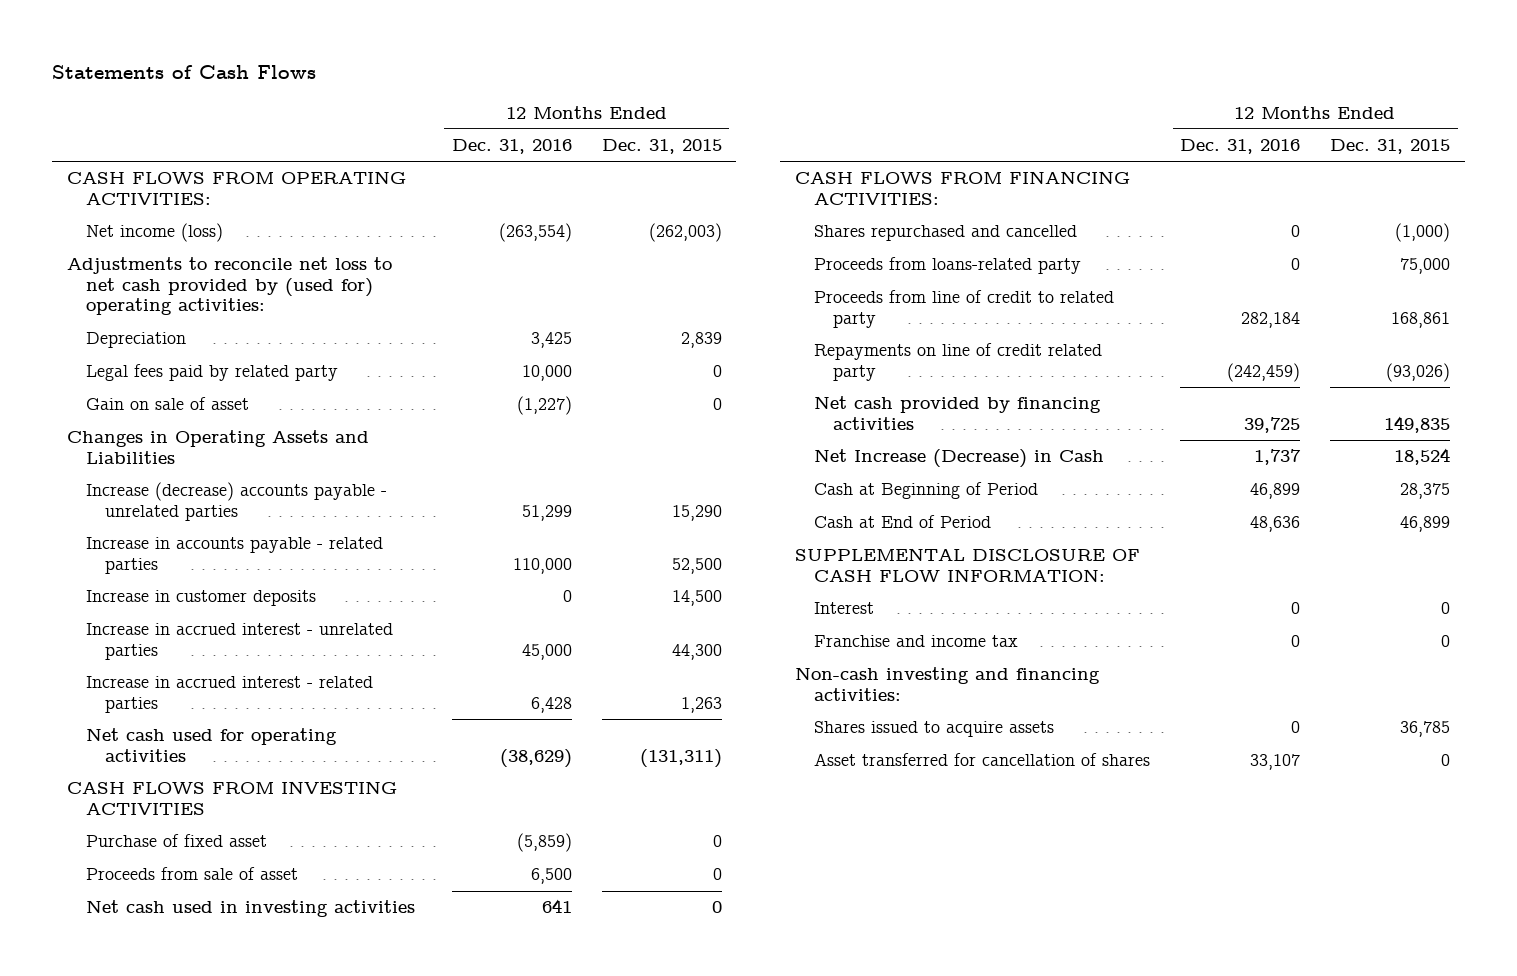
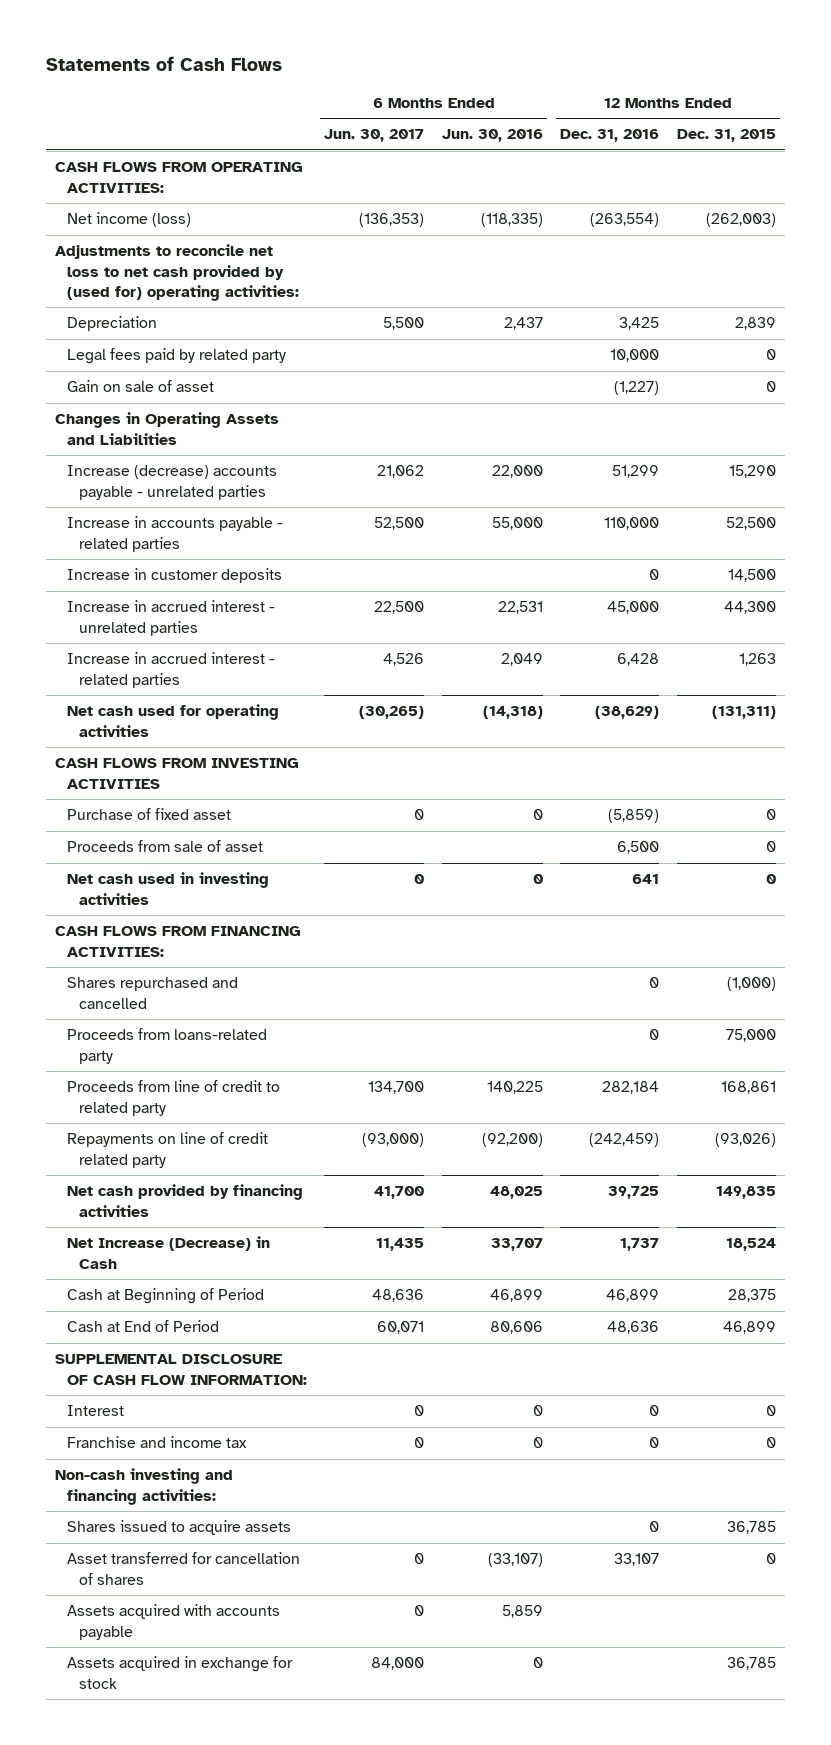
- | 12 Months Ended Dec. 31, 2016 | 12 Months Ended Dec. 31, 2015
+ | 6 Months Ended Jun. 30, 2017 | 6 Months Ended Jun. 30, 2016 | 12 Months Ended Dec. 31, 2016 | 12 Months Ended Dec. 31, 2015
+ Assets acquired with accounts payable | 0 | 5,859 | |
+ Assets acquired in exchange for stock | 84,000 | 0 | | 36,785

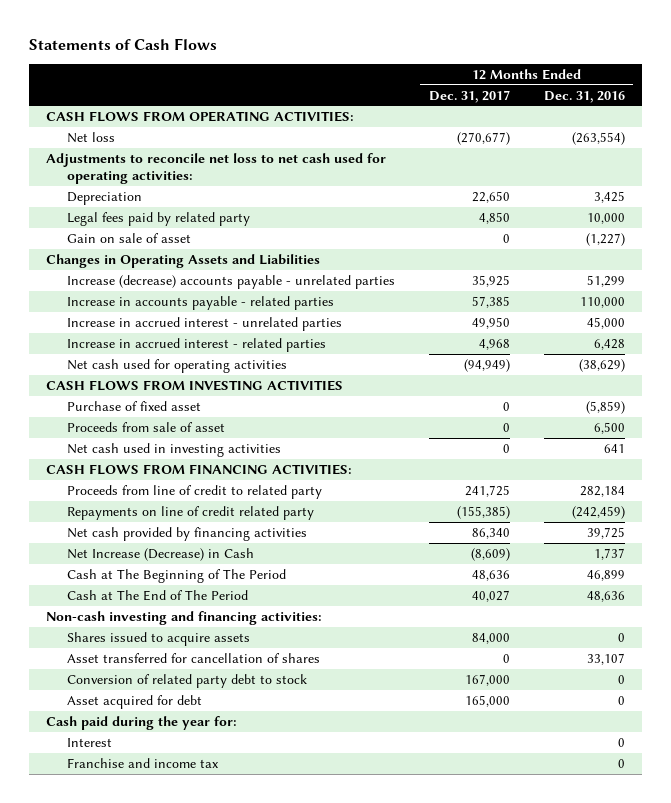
- | 6 Months Ended Jun. 30, 2017 | 6 Months Ended Jun. 30, 2016 | 12 Months Ended Dec. 31, 2016 | 12 Months Ended Dec. 31, 2015
+ | 12 Months Ended Dec. 31, 2017 | 12 Months Ended Dec. 31, 2016
- Net income (loss) | (136,353) | (118,335) | (263,554) | (262,003)
- Adjustments to reconcile net loss to net cash provided by (used for) operating activities:
+ Net loss | (270,677) | (263,554)
+ Adjustments to reconcile net loss to net cash used for operating activities:
- Increase in customer deposits | | | 0 | 14,500
- Shares repurchased and cancelled | | | 0 | (1,000)
- Proceeds from loans-related party | | | 0 | 75,000
- Cash at Beginning of Period | 48,636 | 46,899 | 46,899 | 28,375
- Cash at End of Period | 60,071 | 80,606 | 48,636 | 46,899
- SUPPLEMENTAL DISCLOSURE OF CASH FLOW INFORMATION:
+ Cash at The Beginning of The Period | 48,636 | 46,899
+ Cash at The End of The Period | 40,027 | 48,636
- Assets acquired with accounts payable | 0 | 5,859 | |
- Assets acquired in exchange for stock | 84,000 | 0 | | 36,785
+ Conversion of related party debt to stock | 167,000 | 0
+ Asset acquired for debt | 165,000 | 0
+ Cash paid during the year for:
moved down: Interest | | 0
moved down: Franchise and income tax | | 0

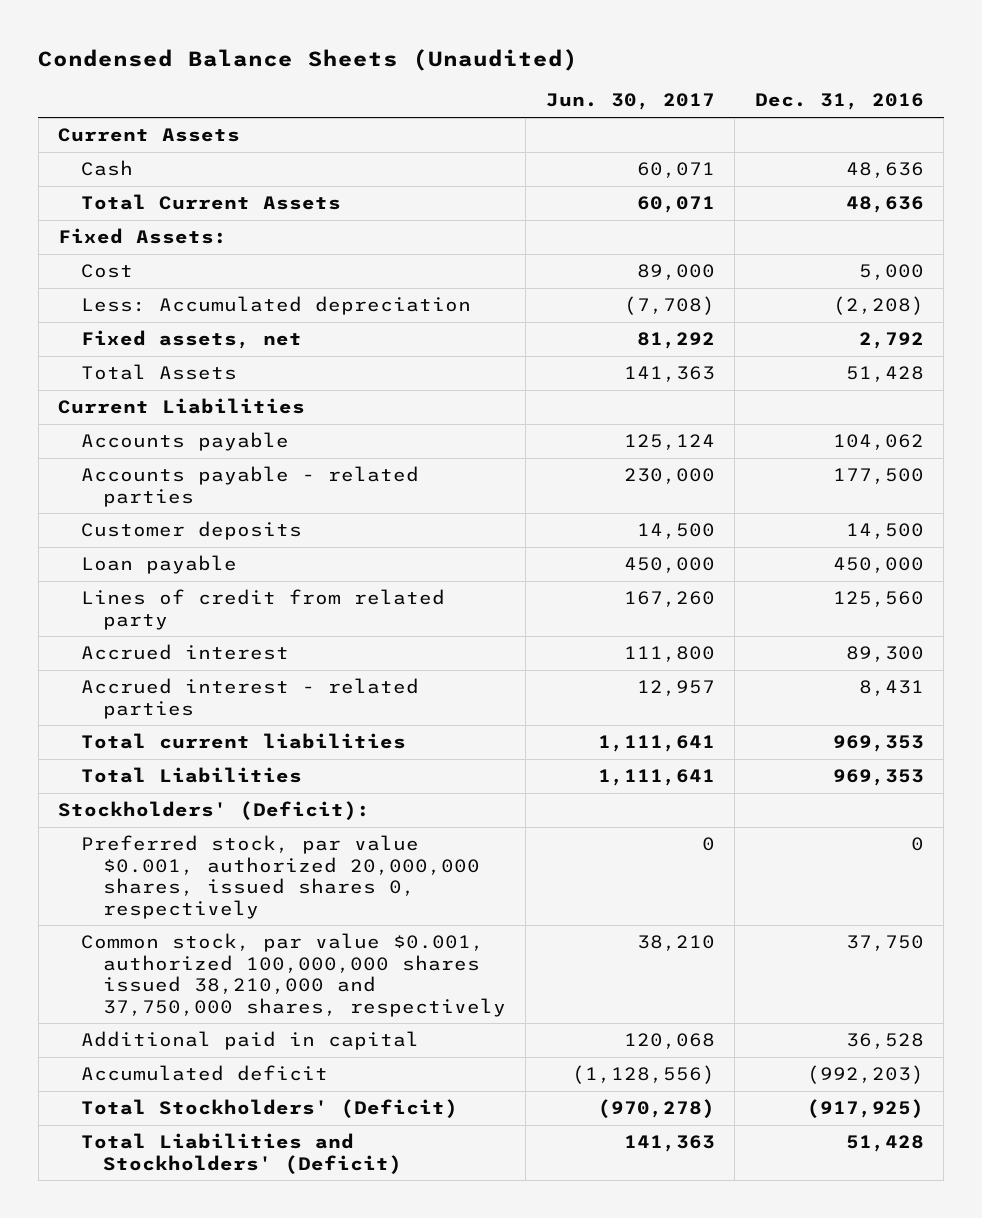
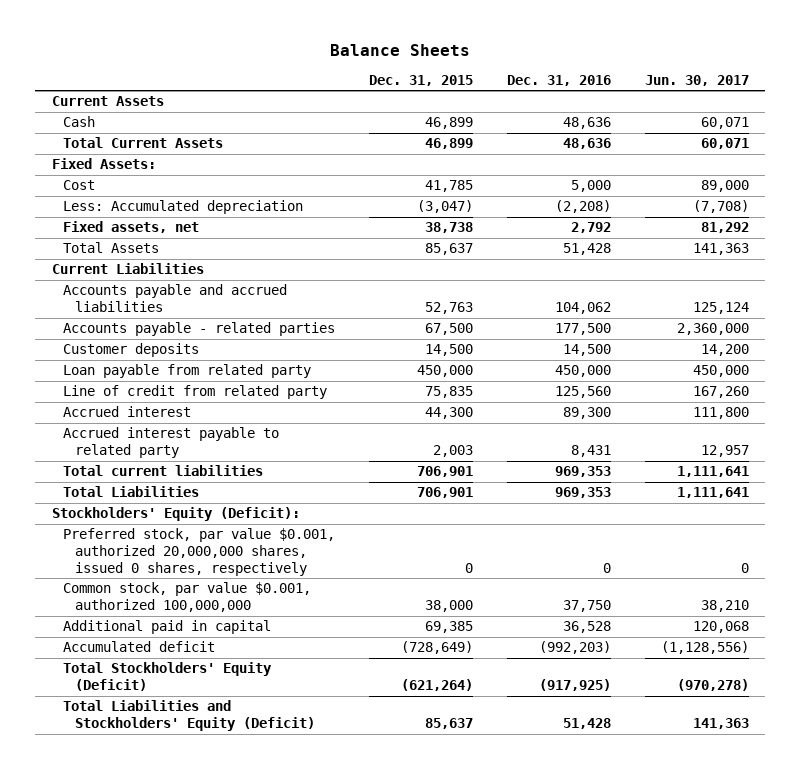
- Condensed Balance Sheets (Unaudited)
+ Balance Sheets
- | Jun. 30, 2017 | Dec. 31, 2016
+ | Dec. 31, 2015 | Dec. 31, 2016 | Jun. 30, 2017
- Accounts payable | 125,124 | 104,062
- Accounts payable - related parties | 230,000 | 177,500
- Customer deposits | 14,500 | 14,500
- Loan payable | 450,000 | 450,000
- Lines of credit from related party | 167,260 | 125,560
+ Accounts payable and accrued liabilities | 52,763 | 104,062 | 125,124
+ Accounts payable - related parties | 67,500 | 177,500 | 2,360,000
+ Customer deposits | 14,500 | 14,500 | 14,200
+ Loan payable from related party | 450,000 | 450,000 | 450,000
+ Line of credit from related party | 75,835 | 125,560 | 167,260
- Accrued interest - related parties | 12,957 | 8,431
+ Accrued interest payable to related party | 2,003 | 8,431 | 12,957
- Stockholders' (Deficit):
- Preferred stock, par value $0.001, authorized 20,000,000 shares, issued shares 0, respectively | 0 | 0
- Common stock, par value $0.001, authorized 100,000,000 shares issued 38,210,000 and 37,750,000 shares, respectively | 38,210 | 37,750
+ Stockholders' Equity (Deficit):
+ Preferred stock, par value $0.001, authorized 20,000,000 shares, issued 0 shares, respectively | 0 | 0 | 0
+ Common stock, par value $0.001, authorized 100,000,000 | 38,000 | 37,750 | 38,210
- Total Stockholders' (Deficit) | (970,278) | (917,925)
- Total Liabilities and Stockholders' (Deficit) | 141,363 | 51,428
+ Total Stockholders' Equity (Deficit) | (621,264) | (917,925) | (970,278)
+ Total Liabilities and Stockholders' Equity (Deficit) | 85,637 | 51,428 | 141,363

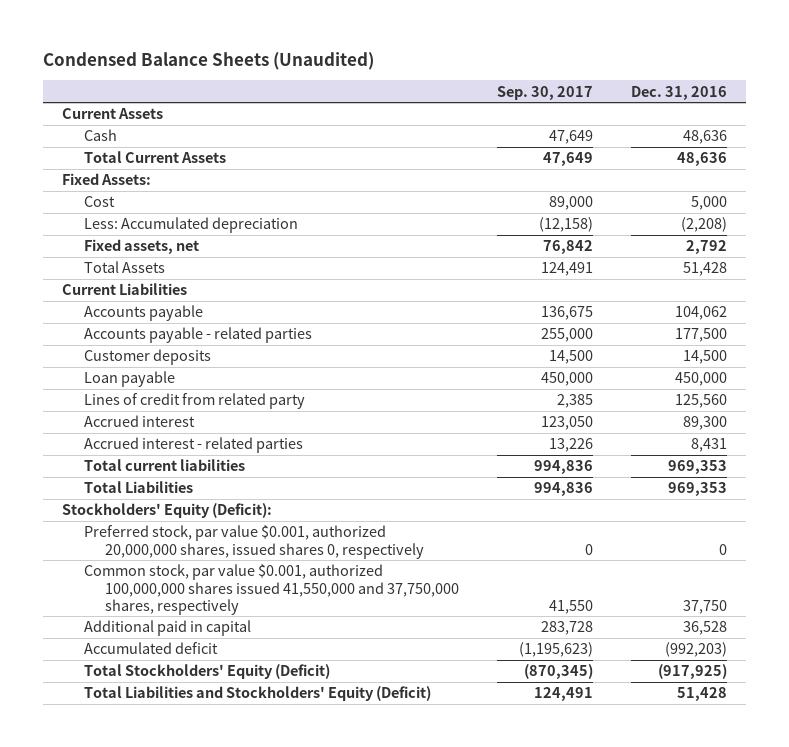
- Balance Sheets
+ Condensed Balance Sheets (Unaudited)
- | Dec. 31, 2015 | Dec. 31, 2016 | Jun. 30, 2017
+ | Sep. 30, 2017 | Dec. 31, 2016
- Accounts payable and accrued liabilities | 52,763 | 104,062 | 125,124
+ Accounts payable | 136,675 | 104,062
- Loan payable from related party | 450,000 | 450,000 | 450,000
- Line of credit from related party | 75,835 | 125,560 | 167,260
+ Loan payable | 450,000 | 450,000
+ Lines of credit from related party | 2,385 | 125,560
- Accrued interest payable to related party | 2,003 | 8,431 | 12,957
+ Accrued interest - related parties | 13,226 | 8,431
- Preferred stock, par value $0.001, authorized 20,000,000 shares, issued 0 shares, respectively | 0 | 0 | 0
- Common stock, par value $0.001, authorized 100,000,000 | 38,000 | 37,750 | 38,210
+ Preferred stock, par value $0.001, authorized 20,000,000 shares, issued shares 0, respectively | 0 | 0
+ Common stock, par value $0.001, authorized 100,000,000 shares issued 41,550,000 and 37,750,000 shares, respectively | 41,550 | 37,750

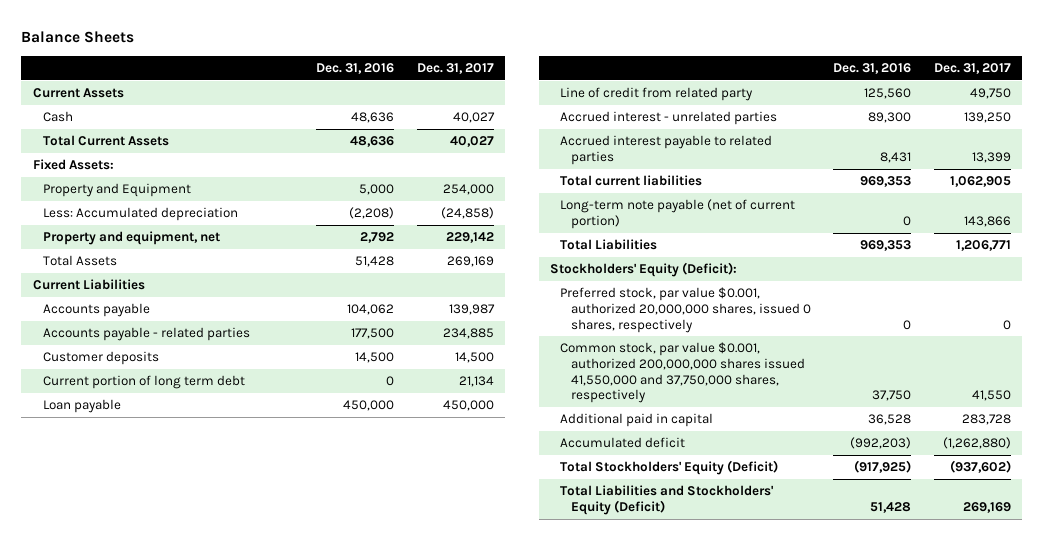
- Condensed Balance Sheets (Unaudited)
+ Balance Sheets
- | Sep. 30, 2017 | Dec. 31, 2016
+ | Dec. 31, 2016 | Dec. 31, 2017
- Cost | 89,000 | 5,000
+ Property and Equipment | 5,000 | 254,000
- Fixed assets, net | 76,842 | 2,792
+ Property and equipment, net | 2,792 | 229,142
+ Current portion of long term debt | 0 | 21,134
- Lines of credit from related party | 2,385 | 125,560
- Accrued interest | 123,050 | 89,300
- Accrued interest - related parties | 13,226 | 8,431
+ Line of credit from related party | 125,560 | 49,750
+ Accrued interest - unrelated parties | 89,300 | 139,250
+ Accrued interest payable to related parties | 8,431 | 13,399
+ Long-term note payable (net of current portion) | 0 | 143,866
- Preferred stock, par value $0.001, authorized 20,000,000 shares, issued shares 0, respectively | 0 | 0
- Common stock, par value $0.001, authorized 100,000,000 shares issued 41,550,000 and 37,750,000 shares, respectively | 41,550 | 37,750
+ Preferred stock, par value $0.001, authorized 20,000,000 shares, issued 0 shares, respectively | 0 | 0
+ Common stock, par value $0.001, authorized 200,000,000 shares issued 41,550,000 and 37,750,000 shares, respectively | 37,750 | 41,550

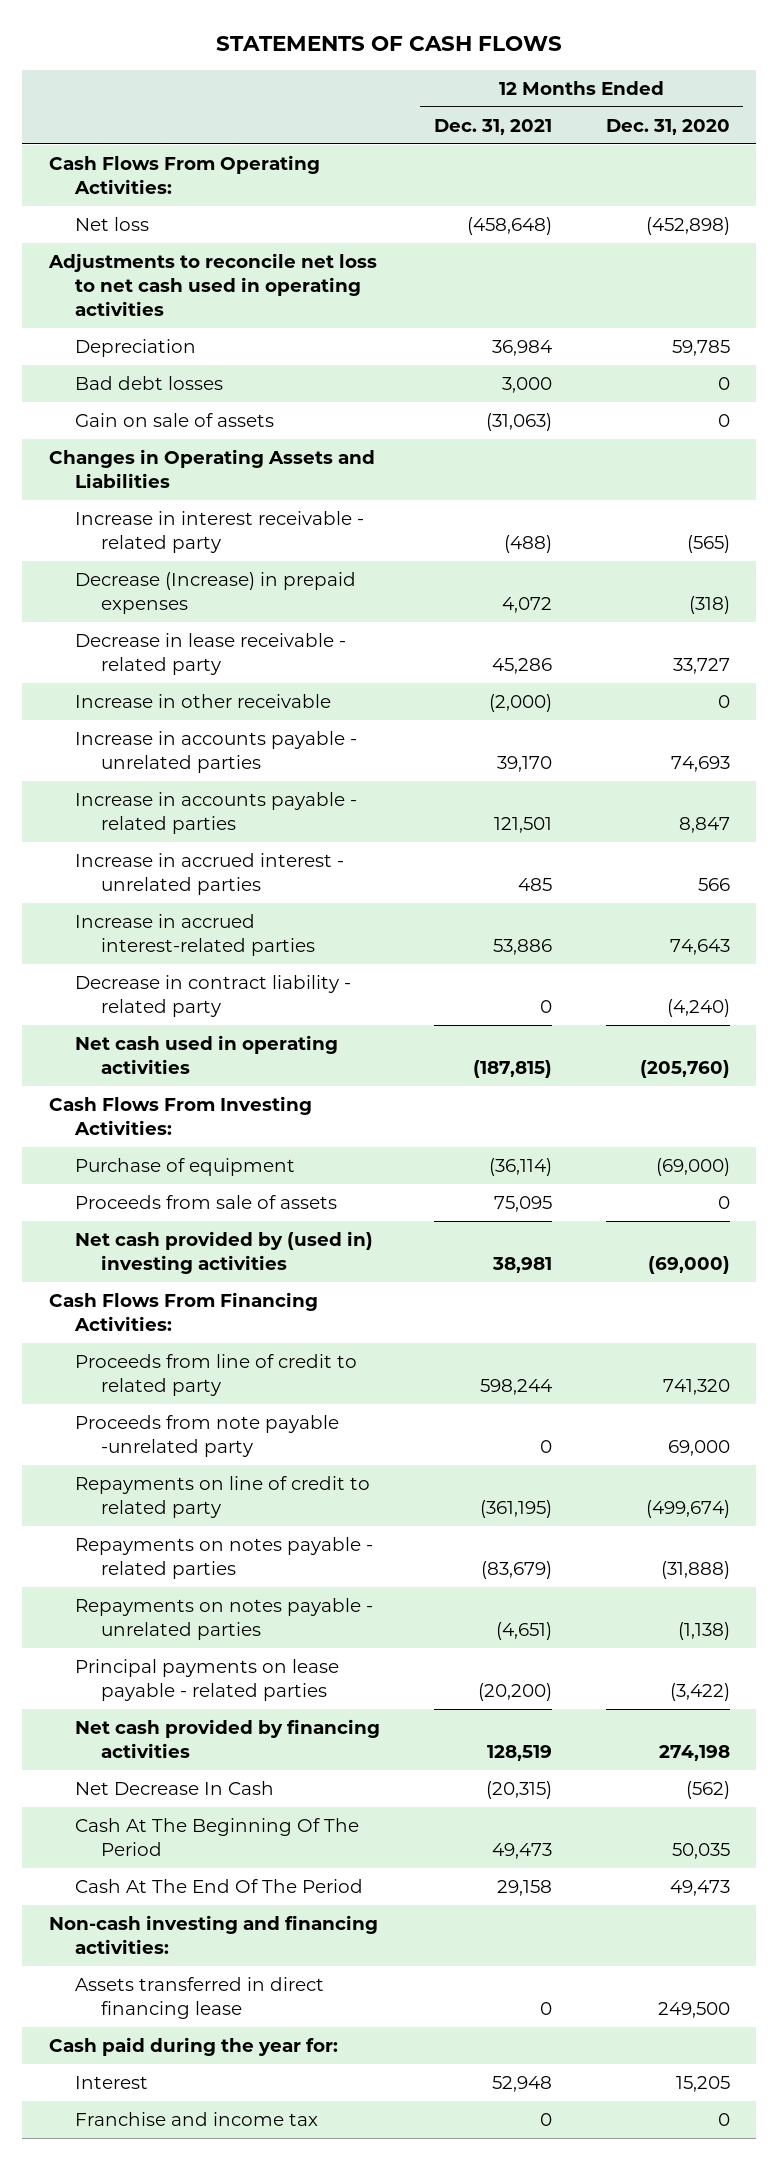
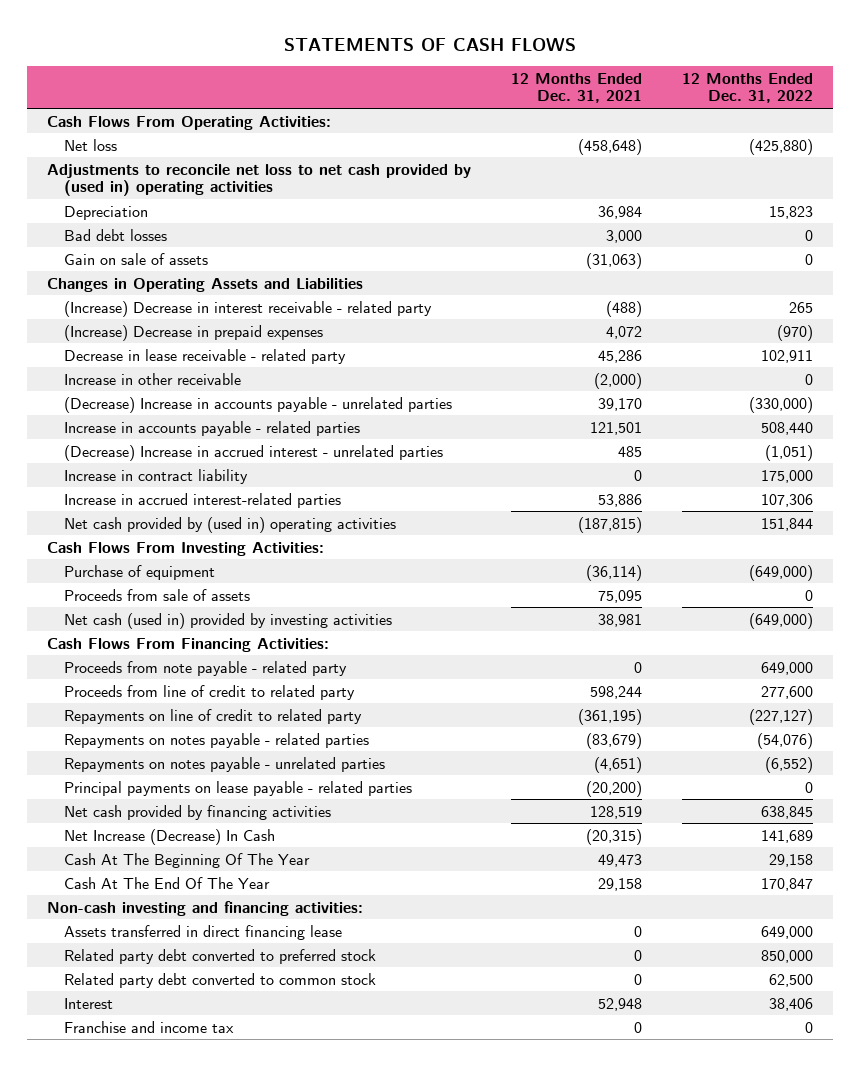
- | 12 Months Ended Dec. 31, 2021 | 12 Months Ended Dec. 31, 2020
+ | 12 Months Ended Dec. 31, 2021 | 12 Months Ended Dec. 31, 2022
- Adjustments to reconcile net loss to net cash used in operating activities
+ Adjustments to reconcile net loss to net cash provided by (used in) operating activities
- Increase in interest receivable - related party | (488) | (565)
- Decrease (Increase) in prepaid expenses | 4,072 | (318)
+ (Increase) Decrease in interest receivable - related party | (488) | 265
+ (Increase) Decrease in prepaid expenses | 4,072 | (970)
- Increase in accounts payable - unrelated parties | 39,170 | 74,693
+ (Decrease) Increase in accounts payable - unrelated parties | 39,170 | (330,000)
- Increase in accrued interest - unrelated parties | 485 | 566
+ (Decrease) Increase in accrued interest - unrelated parties | 485 | (1,051)
+ Increase in contract liability | 0 | 175,000
- Decrease in contract liability - related party | 0 | (4,240)
- Net cash used in operating activities | (187,815) | (205,760)
+ Net cash provided by (used in) operating activities | (187,815) | 151,844
- Net cash provided by (used in) investing activities | 38,981 | (69,000)
+ Net cash (used in) provided by investing activities | 38,981 | (649,000)
+ Proceeds from note payable - related party | 0 | 649,000
- Proceeds from note payable -unrelated party | 0 | 69,000
- Net Decrease In Cash | (20,315) | (562)
- Cash At The Beginning Of The Period | 49,473 | 50,035
- Cash At The End Of The Period | 29,158 | 49,473
+ Net Increase (Decrease) In Cash | (20,315) | 141,689
+ Cash At The Beginning Of The Year | 49,473 | 29,158
+ Cash At The End Of The Year | 29,158 | 170,847
- Cash paid during the year for:
+ Related party debt converted to preferred stock | 0 | 850,000
+ Related party debt converted to common stock | 0 | 62,500

